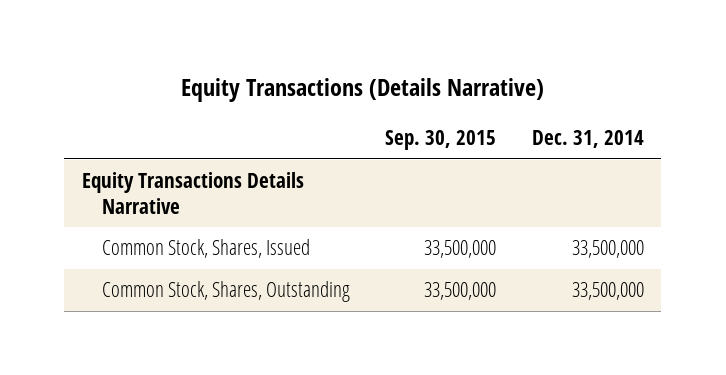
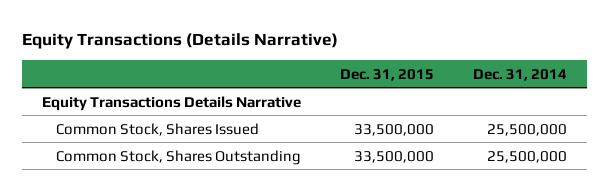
- | Sep. 30, 2015 | Dec. 31, 2014
+ | Dec. 31, 2015 | Dec. 31, 2014
- Common Stock, Shares, Issued | 33,500,000 | 33,500,000
- Common Stock, Shares, Outstanding | 33,500,000 | 33,500,000
+ Common Stock, Shares Issued | 33,500,000 | 25,500,000
+ Common Stock, Shares Outstanding | 33,500,000 | 25,500,000

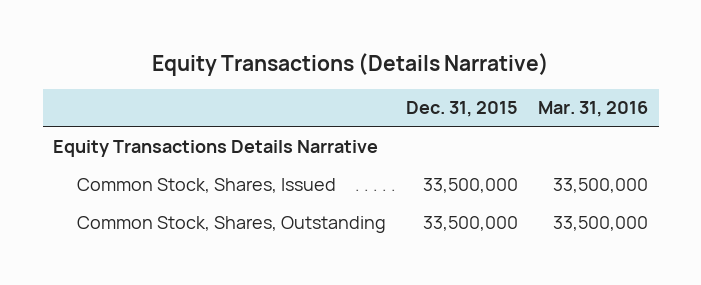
- | Dec. 31, 2015 | Dec. 31, 2014
+ | Dec. 31, 2015 | Mar. 31, 2016
- Common Stock, Shares Issued | 33,500,000 | 25,500,000
- Common Stock, Shares Outstanding | 33,500,000 | 25,500,000
+ Common Stock, Shares, Issued | 33,500,000 | 33,500,000
+ Common Stock, Shares, Outstanding | 33,500,000 | 33,500,000

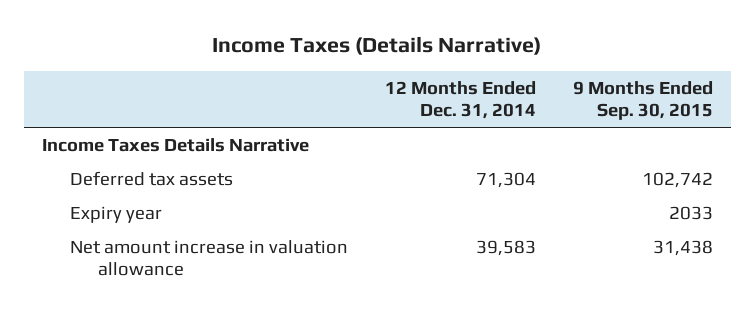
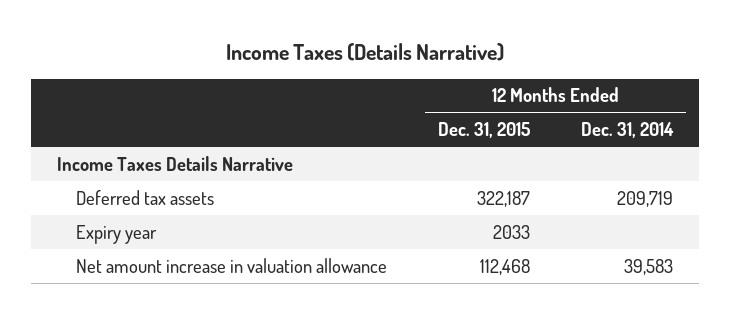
- | 12 Months Ended Dec. 31, 2014 | 9 Months Ended Sep. 30, 2015
+ | 12 Months Ended Dec. 31, 2015 | 12 Months Ended Dec. 31, 2014
- Deferred tax assets | 71,304 | 102,742
+ Deferred tax assets | 322,187 | 209,719

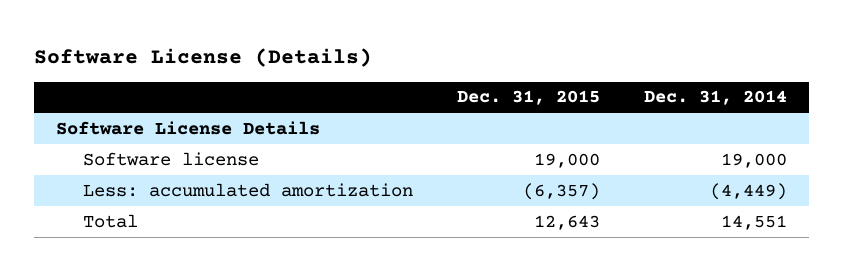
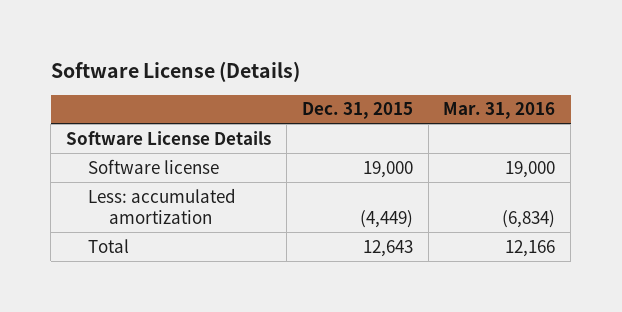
- | Dec. 31, 2015 | Dec. 31, 2014
+ | Dec. 31, 2015 | Mar. 31, 2016
- Less: accumulated amortization | (6,357) | (4,449)
+ Less: accumulated amortization | (4,449) | (6,834)

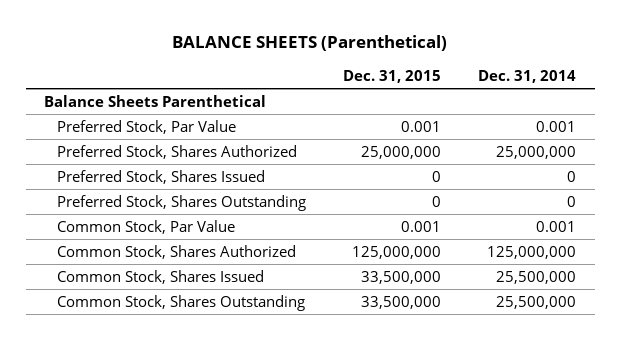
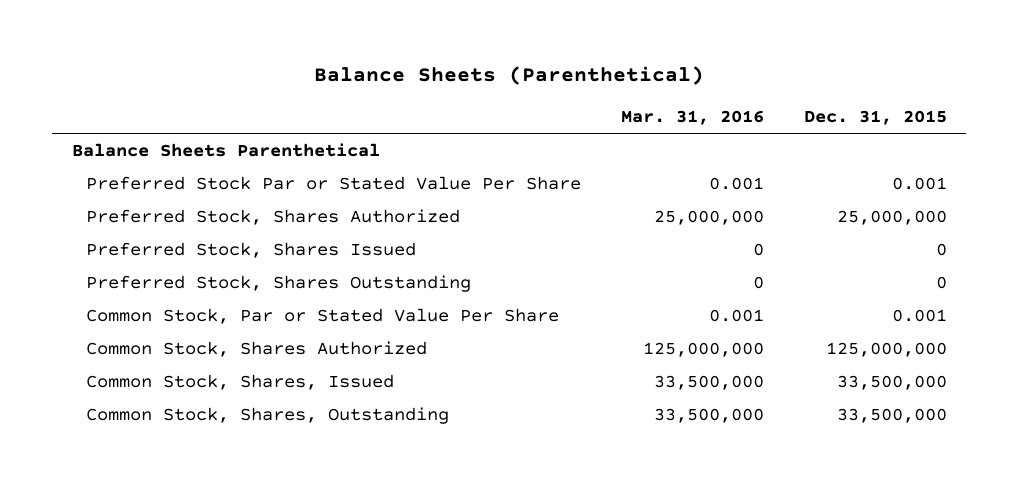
- BALANCE SHEETS (Parenthetical)
+ Balance Sheets (Parenthetical)
- | Dec. 31, 2015 | Dec. 31, 2014
+ | Mar. 31, 2016 | Dec. 31, 2015
- Preferred Stock, Par Value | 0.001 | 0.001
+ Preferred Stock Par or Stated Value Per Share | 0.001 | 0.001
- Common Stock, Par Value | 0.001 | 0.001
+ Common Stock, Par or Stated Value Per Share | 0.001 | 0.001
- Common Stock, Shares Issued | 33,500,000 | 25,500,000
- Common Stock, Shares Outstanding | 33,500,000 | 25,500,000
+ Common Stock, Shares, Issued | 33,500,000 | 33,500,000
+ Common Stock, Shares, Outstanding | 33,500,000 | 33,500,000

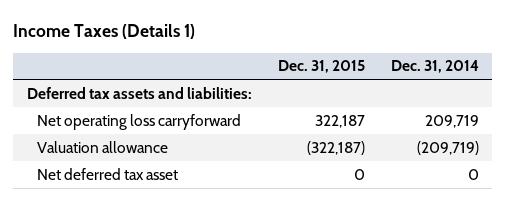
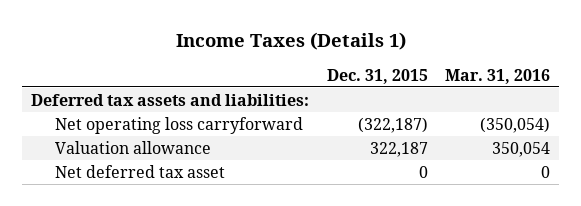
- | Dec. 31, 2015 | Dec. 31, 2014
+ | Dec. 31, 2015 | Mar. 31, 2016
- Net operating loss carryforward | 322,187 | 209,719
- Valuation allowance | (322,187) | (209,719)
+ Net operating loss carryforward | (322,187) | (350,054)
+ Valuation allowance | 322,187 | 350,054

